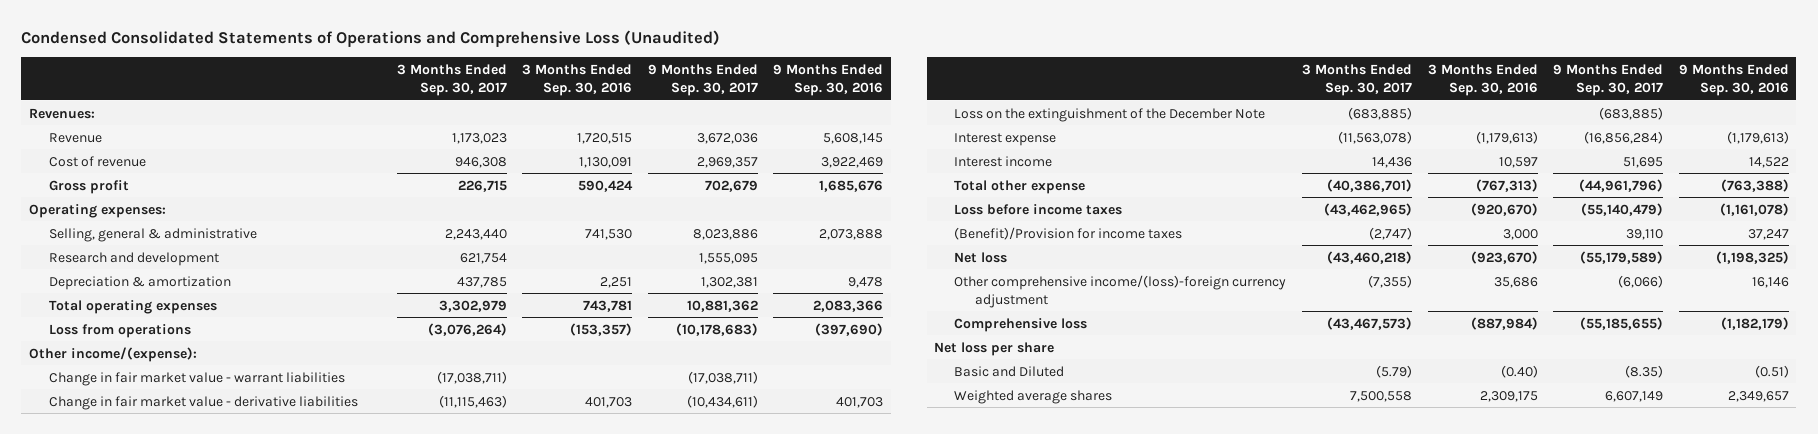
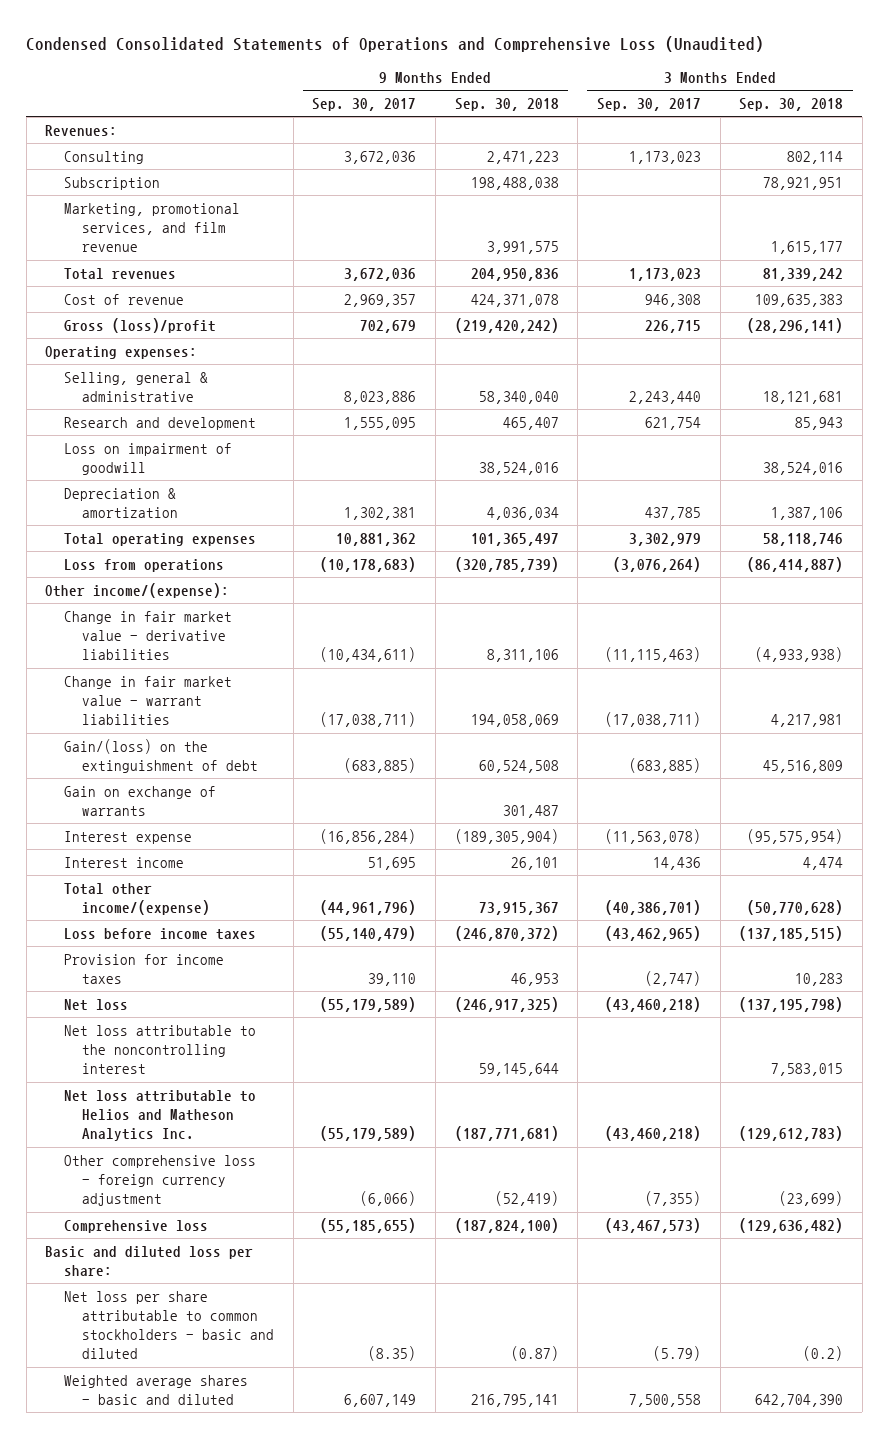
- | 3 Months Ended Sep. 30, 2017 | 3 Months Ended Sep. 30, 2016 | 9 Months Ended Sep. 30, 2017 | 9 Months Ended Sep. 30, 2016
+ | 9 Months Ended Sep. 30, 2017 | 9 Months Ended Sep. 30, 2018 | 3 Months Ended Sep. 30, 2017 | 3 Months Ended Sep. 30, 2018
- Revenue | 1,173,023 | 1,720,515 | 3,672,036 | 5,608,145
+ Consulting | 3,672,036 | 2,471,223 | 1,173,023 | 802,114
+ Subscription | | 198,488,038 | | 78,921,951
+ Marketing, promotional services, and film revenue | | 3,991,575 | | 1,615,177
+ Total revenues | 3,672,036 | 204,950,836 | 1,173,023 | 81,339,242
- Gross profit | 226,715 | 590,424 | 702,679 | 1,685,676
+ Gross (loss)/profit | 702,679 | (219,420,242) | 226,715 | (28,296,141)
+ Loss on impairment of goodwill | | 38,524,016 | | 38,524,016
- Loss on the extinguishment of the December Note | (683,885) | | (683,885) |
moved down: Change in fair market value - warrant liabilities | (17,038,711) | 194,058,069 | (17,038,711) | 4,217,981
+ Gain/(loss) on the extinguishment of debt | (683,885) | 60,524,508 | (683,885) | 45,516,809
+ Gain on exchange of warrants | | 301,487 | |
- Total other expense | (40,386,701) | (767,313) | (44,961,796) | (763,388)
+ Total other income/(expense) | (44,961,796) | 73,915,367 | (40,386,701) | (50,770,628)
- (Benefit)/Provision for income taxes | (2,747) | 3,000 | 39,110 | 37,247
+ Provision for income taxes | 39,110 | 46,953 | (2,747) | 10,283
- Other comprehensive income/(loss)-foreign currency adjustment | (7,355) | 35,686 | (6,066) | 16,146
+ Net loss attributable to the noncontrolling interest | | 59,145,644 | | 7,583,015
+ Net loss attributable to Helios and Matheson Analytics Inc. | (55,179,589) | (187,771,681) | (43,460,218) | (129,612,783)
+ Other comprehensive loss - foreign currency adjustment | (6,066) | (52,419) | (7,355) | (23,699)
- Net loss per share
- Basic and Diluted | (5.79) | (0.40) | (8.35) | (0.51)
- Weighted average shares | 7,500,558 | 2,309,175 | 6,607,149 | 2,349,657
+ Basic and diluted loss per share:
+ Net loss per share attributable to common stockholders - basic and diluted | (8.35) | (0.87) | (5.79) | (0.2)
+ Weighted average shares - basic and diluted | 6,607,149 | 216,795,141 | 7,500,558 | 642,704,390

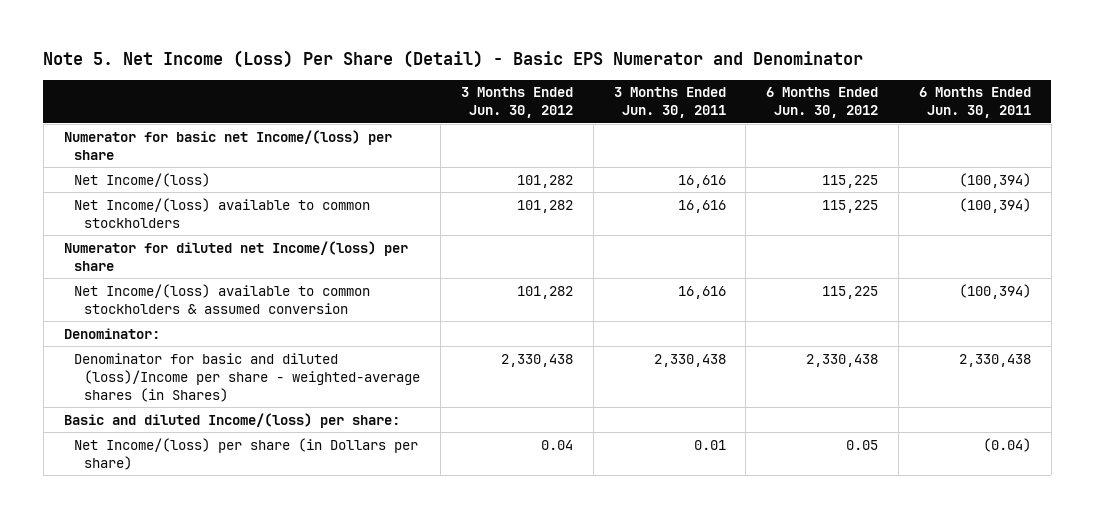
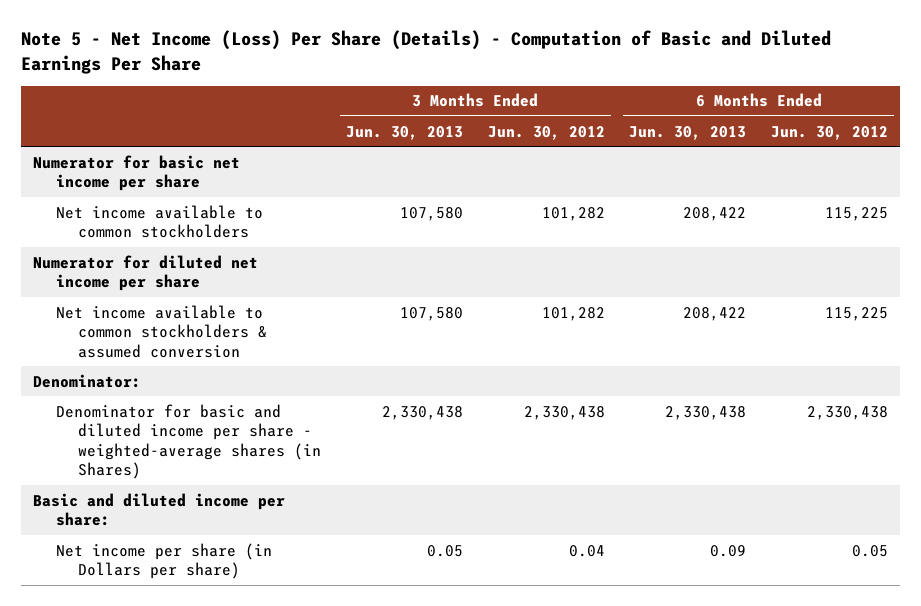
- Note 5. Net Income (Loss) Per Share (Detail) - Basic EPS Numerator and Denominator
+ Note 5 - Net Income (Loss) Per Share (Details) - Computation of Basic and Diluted Earnings Per Share
- | 3 Months Ended Jun. 30, 2012 | 3 Months Ended Jun. 30, 2011 | 6 Months Ended Jun. 30, 2012 | 6 Months Ended Jun. 30, 2011
+ | 3 Months Ended Jun. 30, 2013 | 3 Months Ended Jun. 30, 2012 | 6 Months Ended Jun. 30, 2013 | 6 Months Ended Jun. 30, 2012
- Numerator for basic net Income/(loss) per share
- Net Income/(loss) | 101,282 | 16,616 | 115,225 | (100,394)
- Net Income/(loss) available to common stockholders | 101,282 | 16,616 | 115,225 | (100,394)
- Numerator for diluted net Income/(loss) per share
- Net Income/(loss) available to common stockholders & assumed conversion | 101,282 | 16,616 | 115,225 | (100,394)
+ Numerator for basic net income per share
+ Net income available to common stockholders | 107,580 | 101,282 | 208,422 | 115,225
+ Numerator for diluted net income per share
+ Net income available to common stockholders & assumed conversion | 107,580 | 101,282 | 208,422 | 115,225
- Denominator for basic and diluted (loss)/Income per share - weighted-average shares (in Shares) | 2,330,438 | 2,330,438 | 2,330,438 | 2,330,438
- Basic and diluted Income/(loss) per share:
- Net Income/(loss) per share (in Dollars per share) | 0.04 | 0.01 | 0.05 | (0.04)
+ Denominator for basic and diluted income per share - weighted-average shares (in Shares) | 2,330,438 | 2,330,438 | 2,330,438 | 2,330,438
+ Basic and diluted income per share:
+ Net income per share (in Dollars per share) | 0.05 | 0.04 | 0.09 | 0.05

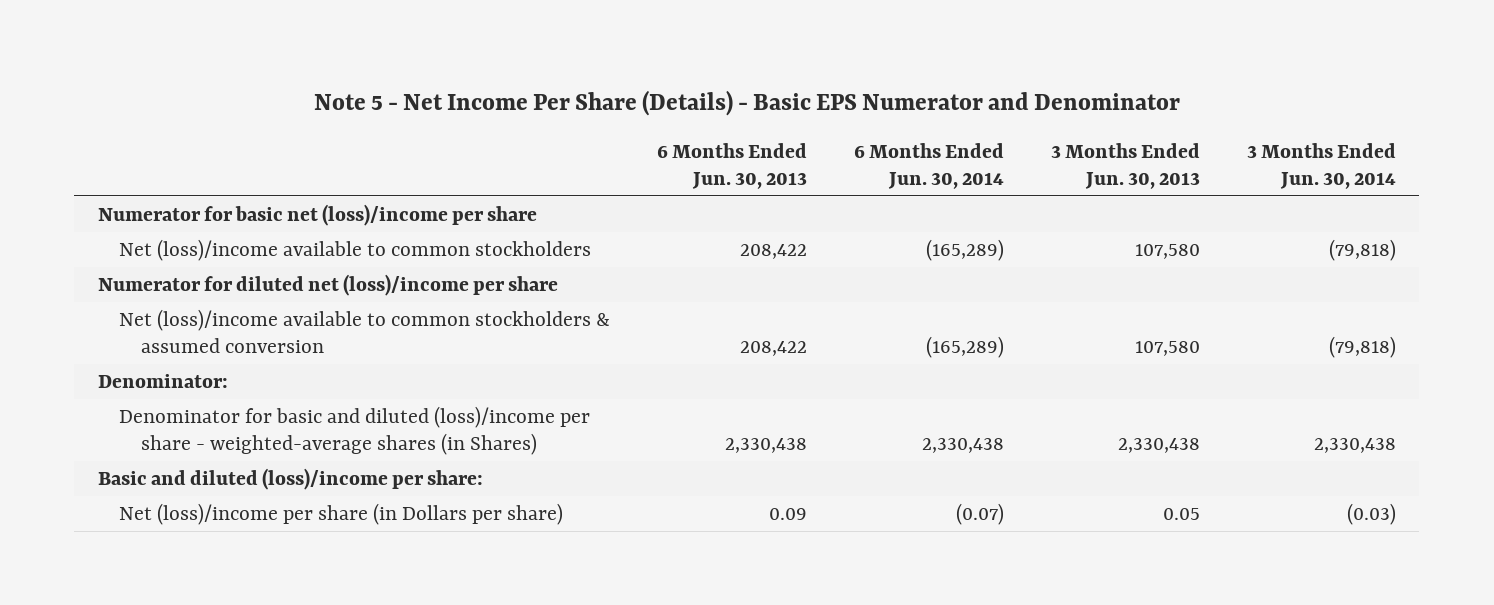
- Note 5 - Net Income (Loss) Per Share (Details) - Computation of Basic and Diluted Earnings Per Share
+ Note 5 - Net Income Per Share (Details) - Basic EPS Numerator and Denominator
- | 3 Months Ended Jun. 30, 2013 | 3 Months Ended Jun. 30, 2012 | 6 Months Ended Jun. 30, 2013 | 6 Months Ended Jun. 30, 2012
+ | 6 Months Ended Jun. 30, 2013 | 6 Months Ended Jun. 30, 2014 | 3 Months Ended Jun. 30, 2013 | 3 Months Ended Jun. 30, 2014
- Numerator for basic net income per share
- Net income available to common stockholders | 107,580 | 101,282 | 208,422 | 115,225
- Numerator for diluted net income per share
- Net income available to common stockholders & assumed conversion | 107,580 | 101,282 | 208,422 | 115,225
+ Numerator for basic net (loss)/income per share
+ Net (loss)/income available to common stockholders | 208,422 | (165,289) | 107,580 | (79,818)
+ Numerator for diluted net (loss)/income per share
+ Net (loss)/income available to common stockholders & assumed conversion | 208,422 | (165,289) | 107,580 | (79,818)
- Denominator for basic and diluted income per share - weighted-average shares (in Shares) | 2,330,438 | 2,330,438 | 2,330,438 | 2,330,438
- Basic and diluted income per share:
- Net income per share (in Dollars per share) | 0.05 | 0.04 | 0.09 | 0.05
+ Denominator for basic and diluted (loss)/income per share - weighted-average shares (in Shares) | 2,330,438 | 2,330,438 | 2,330,438 | 2,330,438
+ Basic and diluted (loss)/income per share:
+ Net (loss)/income per share (in Dollars per share) | 0.09 | (0.07) | 0.05 | (0.03)

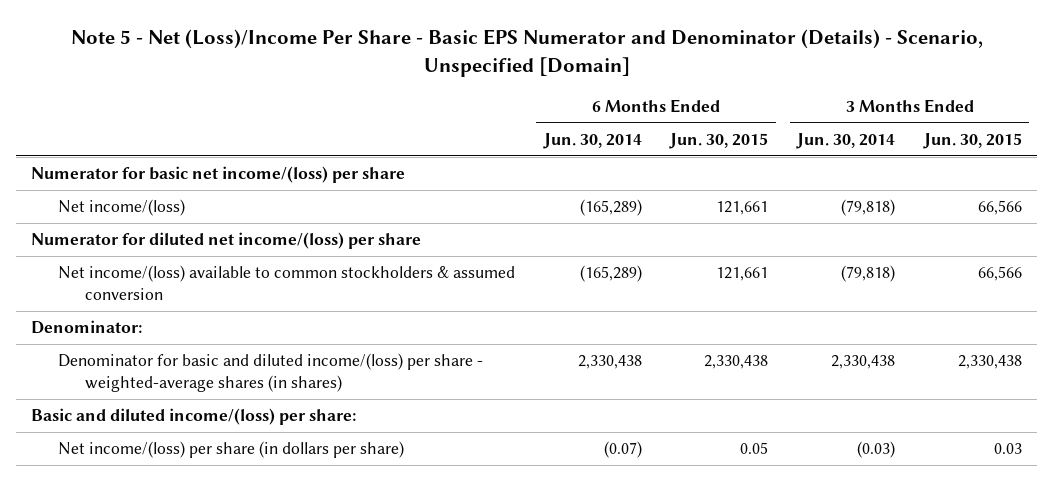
- Note 5 - Net Income Per Share (Details) - Basic EPS Numerator and Denominator
+ Note 5 - Net (Loss)/Income Per Share - Basic EPS Numerator and Denominator (Details) - Scenario, Unspecified [Domain]
- | 6 Months Ended Jun. 30, 2013 | 6 Months Ended Jun. 30, 2014 | 3 Months Ended Jun. 30, 2013 | 3 Months Ended Jun. 30, 2014
+ | 6 Months Ended Jun. 30, 2014 | 6 Months Ended Jun. 30, 2015 | 3 Months Ended Jun. 30, 2014 | 3 Months Ended Jun. 30, 2015
- Numerator for basic net (loss)/income per share
- Net (loss)/income available to common stockholders | 208,422 | (165,289) | 107,580 | (79,818)
- Numerator for diluted net (loss)/income per share
- Net (loss)/income available to common stockholders & assumed conversion | 208,422 | (165,289) | 107,580 | (79,818)
+ Numerator for basic net income/(loss) per share
+ Net income/(loss) | (165,289) | 121,661 | (79,818) | 66,566
+ Numerator for diluted net income/(loss) per share
+ Net income/(loss) available to common stockholders & assumed conversion | (165,289) | 121,661 | (79,818) | 66,566
- Denominator for basic and diluted (loss)/income per share - weighted-average shares (in Shares) | 2,330,438 | 2,330,438 | 2,330,438 | 2,330,438
- Basic and diluted (loss)/income per share:
- Net (loss)/income per share (in Dollars per share) | 0.09 | (0.07) | 0.05 | (0.03)
+ Denominator for basic and diluted income/(loss) per share - weighted-average shares (in shares) | 2,330,438 | 2,330,438 | 2,330,438 | 2,330,438
+ Basic and diluted income/(loss) per share:
+ Net income/(loss) per share (in dollars per share) | (0.07) | 0.05 | (0.03) | 0.03

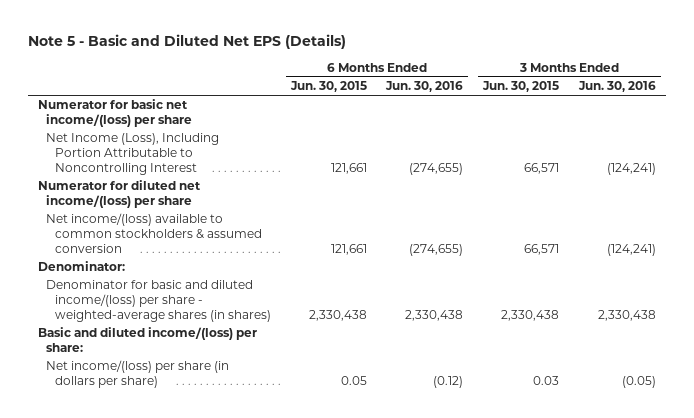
- Note 5 - Net (Loss)/Income Per Share - Basic EPS Numerator and Denominator (Details) - Scenario, Unspecified [Domain]
+ Note 5 - Basic and Diluted Net EPS (Details)
- | 6 Months Ended Jun. 30, 2014 | 6 Months Ended Jun. 30, 2015 | 3 Months Ended Jun. 30, 2014 | 3 Months Ended Jun. 30, 2015
+ | 6 Months Ended Jun. 30, 2015 | 6 Months Ended Jun. 30, 2016 | 3 Months Ended Jun. 30, 2015 | 3 Months Ended Jun. 30, 2016
- Net income/(loss) | (165,289) | 121,661 | (79,818) | 66,566
+ Net Income (Loss), Including Portion Attributable to Noncontrolling Interest | 121,661 | (274,655) | 66,571 | (124,241)
- Net income/(loss) available to common stockholders & assumed conversion | (165,289) | 121,661 | (79,818) | 66,566
+ Net income/(loss) available to common stockholders & assumed conversion | 121,661 | (274,655) | 66,571 | (124,241)

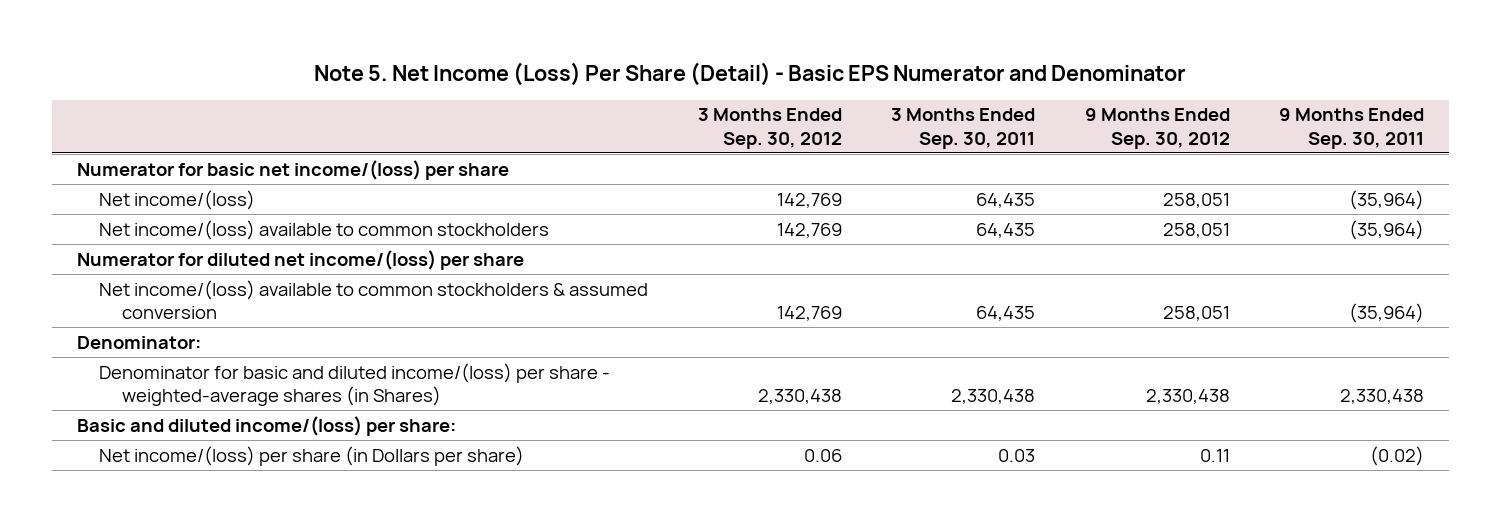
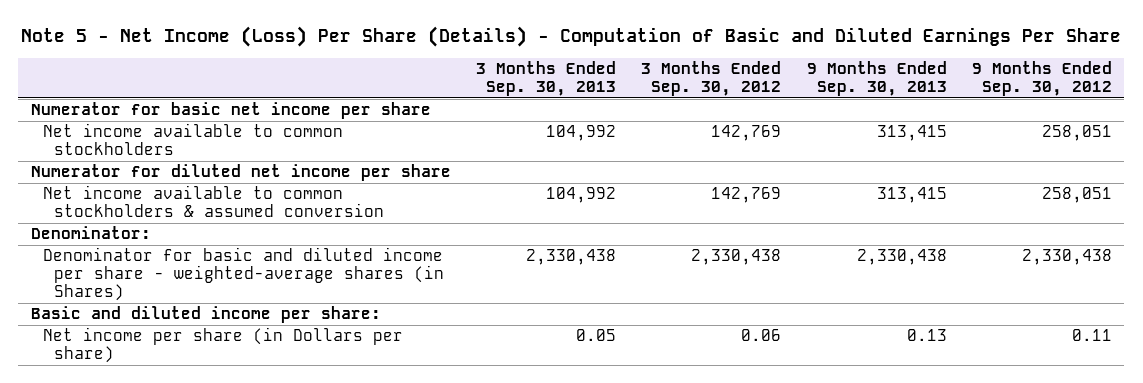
- Note 5. Net Income (Loss) Per Share (Detail) - Basic EPS Numerator and Denominator
+ Note 5 - Net Income (Loss) Per Share (Details) - Computation of Basic and Diluted Earnings Per Share
- | 3 Months Ended Sep. 30, 2012 | 3 Months Ended Sep. 30, 2011 | 9 Months Ended Sep. 30, 2012 | 9 Months Ended Sep. 30, 2011
+ | 3 Months Ended Sep. 30, 2013 | 3 Months Ended Sep. 30, 2012 | 9 Months Ended Sep. 30, 2013 | 9 Months Ended Sep. 30, 2012
- Numerator for basic net income/(loss) per share
- Net income/(loss) | 142,769 | 64,435 | 258,051 | (35,964)
- Net income/(loss) available to common stockholders | 142,769 | 64,435 | 258,051 | (35,964)
- Numerator for diluted net income/(loss) per share
- Net income/(loss) available to common stockholders & assumed conversion | 142,769 | 64,435 | 258,051 | (35,964)
+ Numerator for basic net income per share
+ Net income available to common stockholders | 104,992 | 142,769 | 313,415 | 258,051
+ Numerator for diluted net income per share
+ Net income available to common stockholders & assumed conversion | 104,992 | 142,769 | 313,415 | 258,051
- Denominator for basic and diluted income/(loss) per share - weighted-average shares (in Shares) | 2,330,438 | 2,330,438 | 2,330,438 | 2,330,438
- Basic and diluted income/(loss) per share:
- Net income/(loss) per share (in Dollars per share) | 0.06 | 0.03 | 0.11 | (0.02)
+ Denominator for basic and diluted income per share - weighted-average shares (in Shares) | 2,330,438 | 2,330,438 | 2,330,438 | 2,330,438
+ Basic and diluted income per share:
+ Net income per share (in Dollars per share) | 0.05 | 0.06 | 0.13 | 0.11

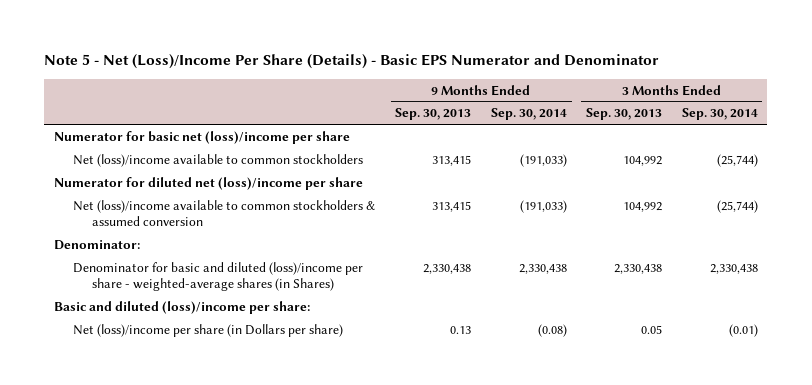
- Note 5 - Net Income (Loss) Per Share (Details) - Computation of Basic and Diluted Earnings Per Share
+ Note 5 - Net (Loss)/Income Per Share (Details) - Basic EPS Numerator and Denominator
- | 3 Months Ended Sep. 30, 2013 | 3 Months Ended Sep. 30, 2012 | 9 Months Ended Sep. 30, 2013 | 9 Months Ended Sep. 30, 2012
+ | 9 Months Ended Sep. 30, 2013 | 9 Months Ended Sep. 30, 2014 | 3 Months Ended Sep. 30, 2013 | 3 Months Ended Sep. 30, 2014
- Numerator for basic net income per share
- Net income available to common stockholders | 104,992 | 142,769 | 313,415 | 258,051
- Numerator for diluted net income per share
- Net income available to common stockholders & assumed conversion | 104,992 | 142,769 | 313,415 | 258,051
+ Numerator for basic net (loss)/income per share
+ Net (loss)/income available to common stockholders | 313,415 | (191,033) | 104,992 | (25,744)
+ Numerator for diluted net (loss)/income per share
+ Net (loss)/income available to common stockholders & assumed conversion | 313,415 | (191,033) | 104,992 | (25,744)
- Denominator for basic and diluted income per share - weighted-average shares (in Shares) | 2,330,438 | 2,330,438 | 2,330,438 | 2,330,438
- Basic and diluted income per share:
- Net income per share (in Dollars per share) | 0.05 | 0.06 | 0.13 | 0.11
+ Denominator for basic and diluted (loss)/income per share - weighted-average shares (in Shares) | 2,330,438 | 2,330,438 | 2,330,438 | 2,330,438
+ Basic and diluted (loss)/income per share:
+ Net (loss)/income per share (in Dollars per share) | 0.13 | (0.08) | 0.05 | (0.01)

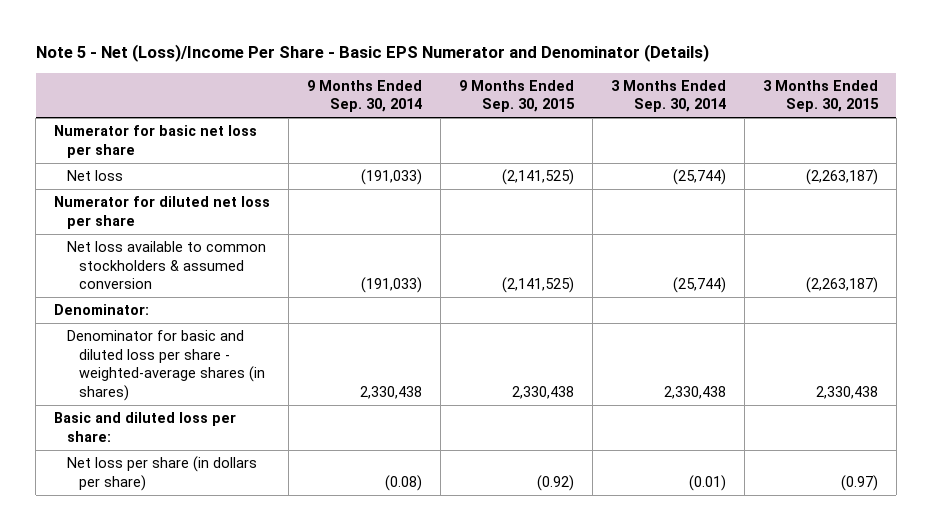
- Note 5 - Net (Loss)/Income Per Share (Details) - Basic EPS Numerator and Denominator
+ Note 5 - Net (Loss)/Income Per Share - Basic EPS Numerator and Denominator (Details)
- | 9 Months Ended Sep. 30, 2013 | 9 Months Ended Sep. 30, 2014 | 3 Months Ended Sep. 30, 2013 | 3 Months Ended Sep. 30, 2014
+ | 9 Months Ended Sep. 30, 2014 | 9 Months Ended Sep. 30, 2015 | 3 Months Ended Sep. 30, 2014 | 3 Months Ended Sep. 30, 2015
- Numerator for basic net (loss)/income per share
- Net (loss)/income available to common stockholders | 313,415 | (191,033) | 104,992 | (25,744)
- Numerator for diluted net (loss)/income per share
- Net (loss)/income available to common stockholders & assumed conversion | 313,415 | (191,033) | 104,992 | (25,744)
+ Numerator for basic net loss per share
+ Net loss | (191,033) | (2,141,525) | (25,744) | (2,263,187)
+ Numerator for diluted net loss per share
+ Net loss available to common stockholders & assumed conversion | (191,033) | (2,141,525) | (25,744) | (2,263,187)
- Denominator for basic and diluted (loss)/income per share - weighted-average shares (in Shares) | 2,330,438 | 2,330,438 | 2,330,438 | 2,330,438
- Basic and diluted (loss)/income per share:
- Net (loss)/income per share (in Dollars per share) | 0.13 | (0.08) | 0.05 | (0.01)
+ Denominator for basic and diluted loss per share - weighted-average shares (in shares) | 2,330,438 | 2,330,438 | 2,330,438 | 2,330,438
+ Basic and diluted loss per share:
+ Net loss per share (in dollars per share) | (0.08) | (0.92) | (0.01) | (0.97)

